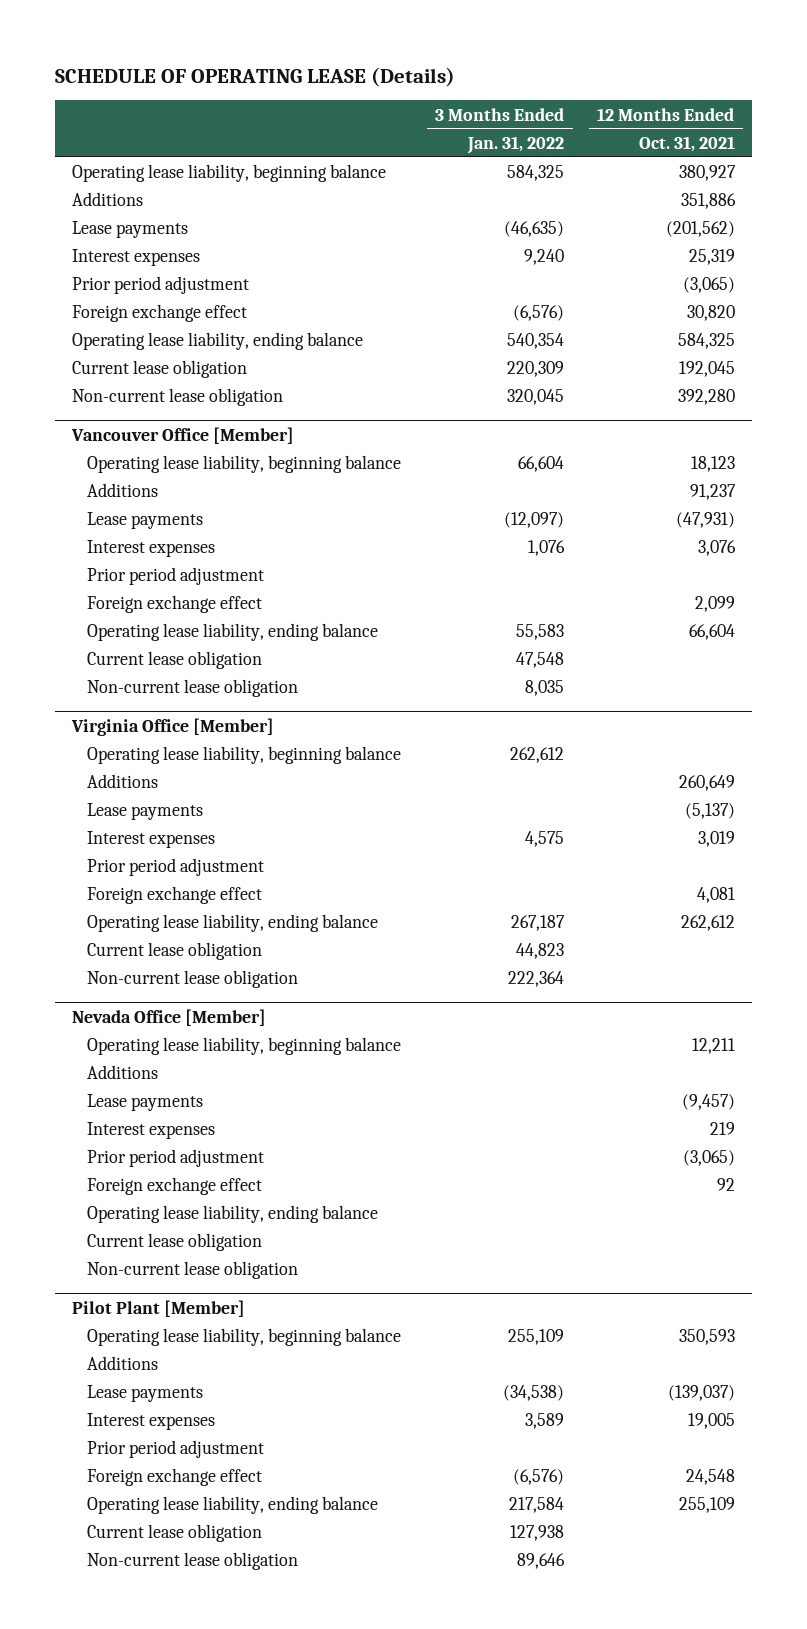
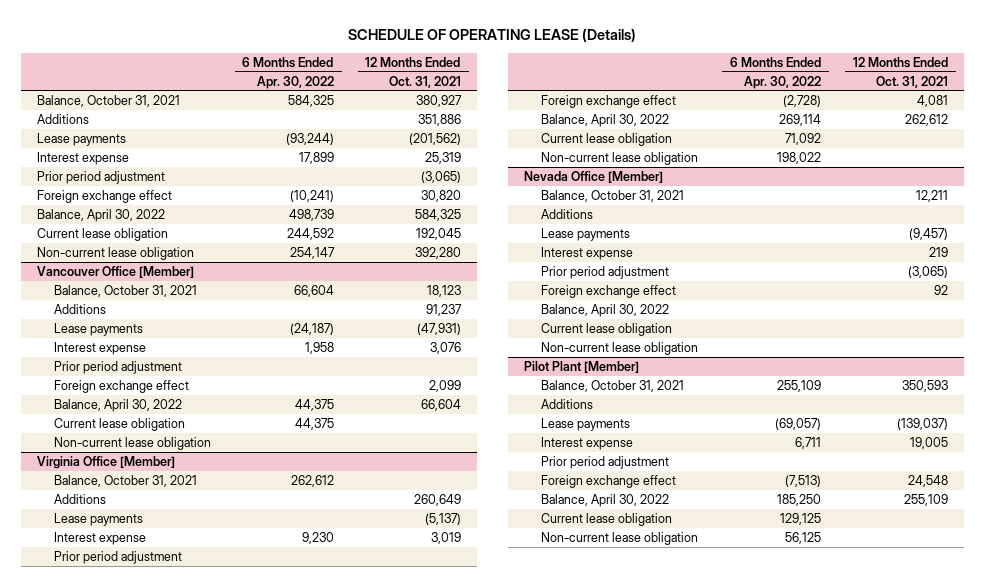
- | 3 Months Ended Jan. 31, 2022 | 12 Months Ended Oct. 31, 2021
+ | 6 Months Ended Apr. 30, 2022 | 12 Months Ended Oct. 31, 2021
- Operating lease liability, beginning balance | 584,325 | 380,927
+ Balance, October 31, 2021 | 584,325 | 380,927
- Interest expenses | 9,240 | 25,319
+ Interest expense | 17,899 | 25,319
- Operating lease liability, ending balance | 540,354 | 584,325
+ Balance, April 30, 2022 | 498,739 | 584,325
@ Vancouver Office [Member]
- Operating lease liability, beginning balance | 66,604 | 18,123
+ Balance, October 31, 2021 | 66,604 | 18,123
- Interest expenses | 1,076 | 3,076
+ Interest expense | 1,958 | 3,076
- Operating lease liability, ending balance | 55,583 | 66,604
+ Balance, April 30, 2022 | 44,375 | 66,604
@ Virginia Office [Member]
- Operating lease liability, beginning balance | 262,612 |
+ Balance, October 31, 2021 | 262,612 |
- Interest expenses | 4,575 | 3,019
+ Interest expense | 9,230 | 3,019
- Operating lease liability, ending balance | 267,187 | 262,612
+ Balance, April 30, 2022 | 269,114 | 262,612
@ Nevada Office [Member]
- Operating lease liability, beginning balance | | 12,211
+ Balance, October 31, 2021 | | 12,211
- Interest expenses | | 219
+ Interest expense | | 219
- Operating lease liability, ending balance
+ Balance, April 30, 2022
@ Pilot Plant [Member]
- Operating lease liability, beginning balance | 255,109 | 350,593
+ Balance, October 31, 2021 | 255,109 | 350,593
- Interest expenses | 3,589 | 19,005
+ Interest expense | 6,711 | 19,005
- Operating lease liability, ending balance | 217,584 | 255,109
+ Balance, April 30, 2022 | 185,250 | 255,109

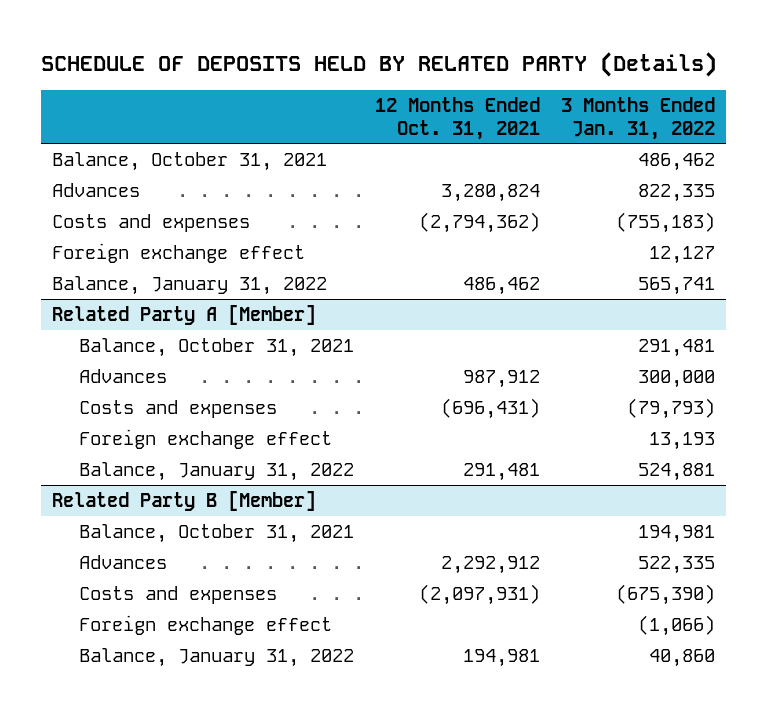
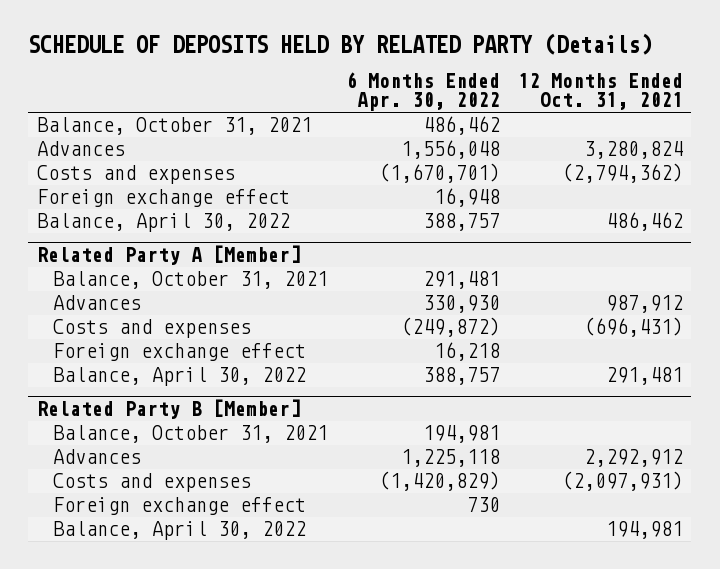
- | 12 Months Ended Oct. 31, 2021 | 3 Months Ended Jan. 31, 2022
+ | 6 Months Ended Apr. 30, 2022 | 12 Months Ended Oct. 31, 2021
- Balance, January 31, 2022 | 486,462 | 565,741
+ Balance, April 30, 2022 | 388,757 | 486,462
@ Related Party A [Member]
- Balance, January 31, 2022 | 291,481 | 524,881
+ Balance, April 30, 2022 | 388,757 | 291,481
@ Related Party B [Member]
- Balance, January 31, 2022 | 194,981 | 40,860
+ Balance, April 30, 2022 | | 194,981

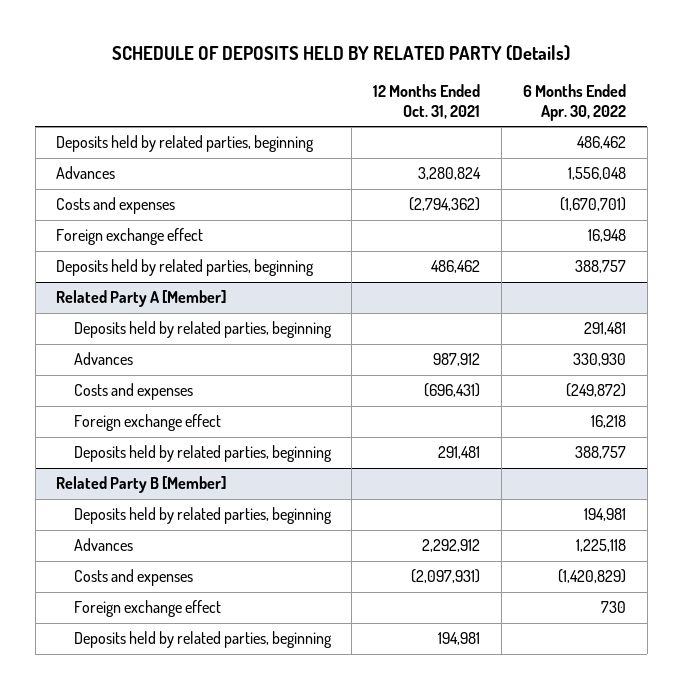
- | 6 Months Ended Apr. 30, 2022 | 12 Months Ended Oct. 31, 2021
+ | 12 Months Ended Oct. 31, 2021 | 6 Months Ended Apr. 30, 2022
- Balance, October 31, 2021 | 486,462 |
+ Deposits held by related parties, beginning | | 486,462
- Balance, April 30, 2022 | 388,757 | 486,462
+ Deposits held by related parties, beginning | 486,462 | 388,757
@ Related Party A [Member]
- Balance, October 31, 2021 | 291,481 |
+ Deposits held by related parties, beginning | | 291,481
- Balance, April 30, 2022 | 388,757 | 291,481
+ Deposits held by related parties, beginning | 291,481 | 388,757
@ Related Party B [Member]
- Balance, October 31, 2021 | 194,981 |
+ Deposits held by related parties, beginning | | 194,981
- Balance, April 30, 2022 | | 194,981
+ Deposits held by related parties, beginning | 194,981 |

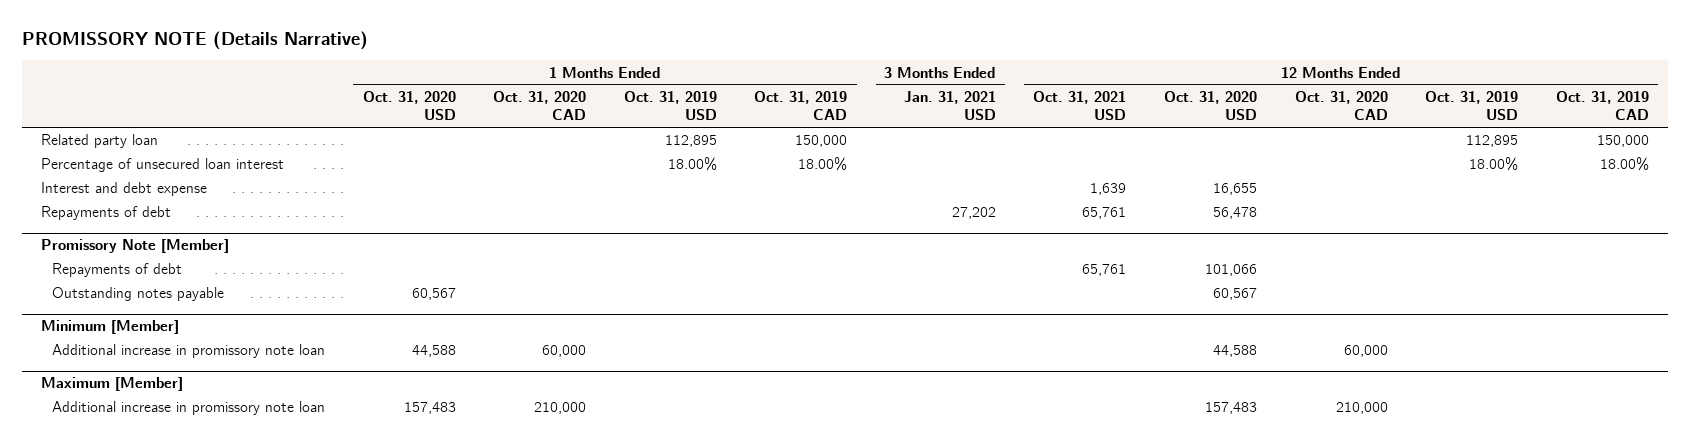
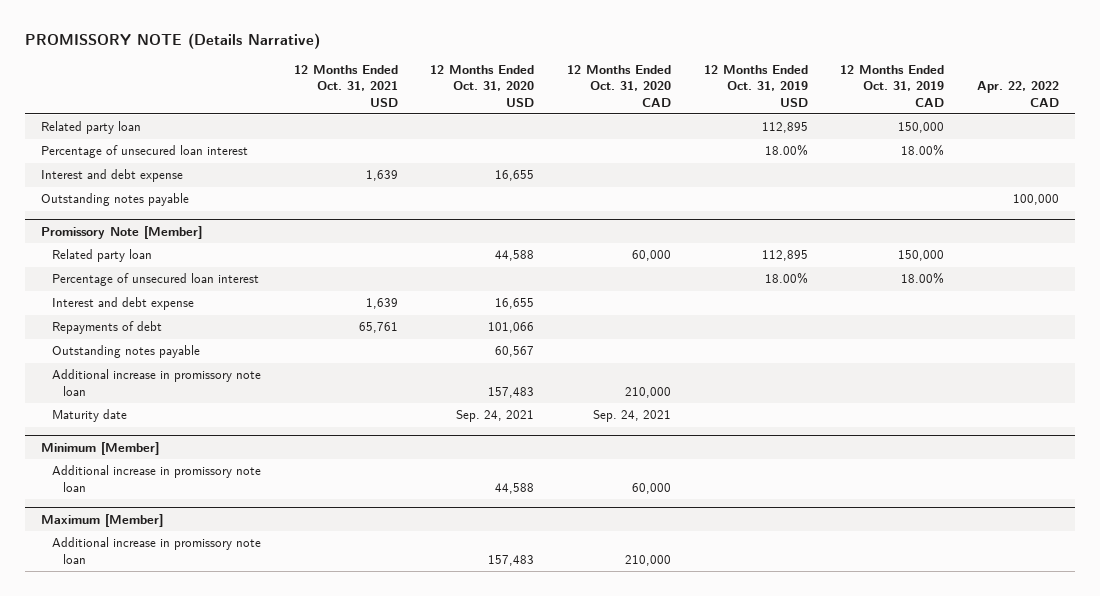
- | 1 Months Ended Oct. 31, 2020 USD | 1 Months Ended Oct. 31, 2020 CAD | 1 Months Ended Oct. 31, 2019 USD | 1 Months Ended Oct. 31, 2019 CAD | 3 Months Ended Jan. 31, 2021 USD | 12 Months Ended Oct. 31, 2021 USD | 12 Months Ended Oct. 31, 2020 USD | 12 Months Ended Oct. 31, 2020 CAD | 12 Months Ended Oct. 31, 2019 USD | 12 Months Ended Oct. 31, 2019 CAD
+ | 12 Months Ended Oct. 31, 2021 USD | 12 Months Ended Oct. 31, 2020 USD | 12 Months Ended Oct. 31, 2020 CAD | 12 Months Ended Oct. 31, 2019 USD | 12 Months Ended Oct. 31, 2019 CAD | Apr. 22, 2022 CAD
- Repayments of debt | | | | | 27,202 | 65,761 | 56,478 | | |
+ Outstanding notes payable | | | | | | 100,000
@ Promissory Note [Member]
+ Related party loan | | 44,588 | 60,000 | 112,895 | 150,000 |
+ Percentage of unsecured loan interest | | | | 18.00% | 18.00% |
+ Interest and debt expense | 1,639 | 16,655 | | | |
+ Additional increase in promissory note loan | | 157,483 | 210,000 | | |
+ Maturity date | | Sep. 24, 2021 | Sep. 24, 2021 | | |

